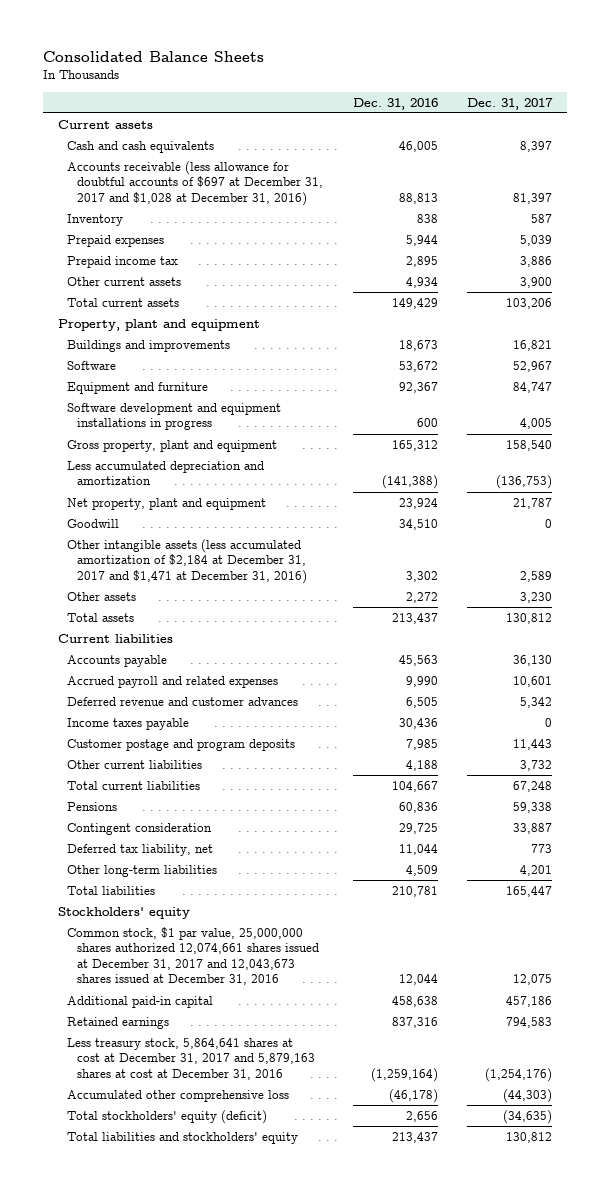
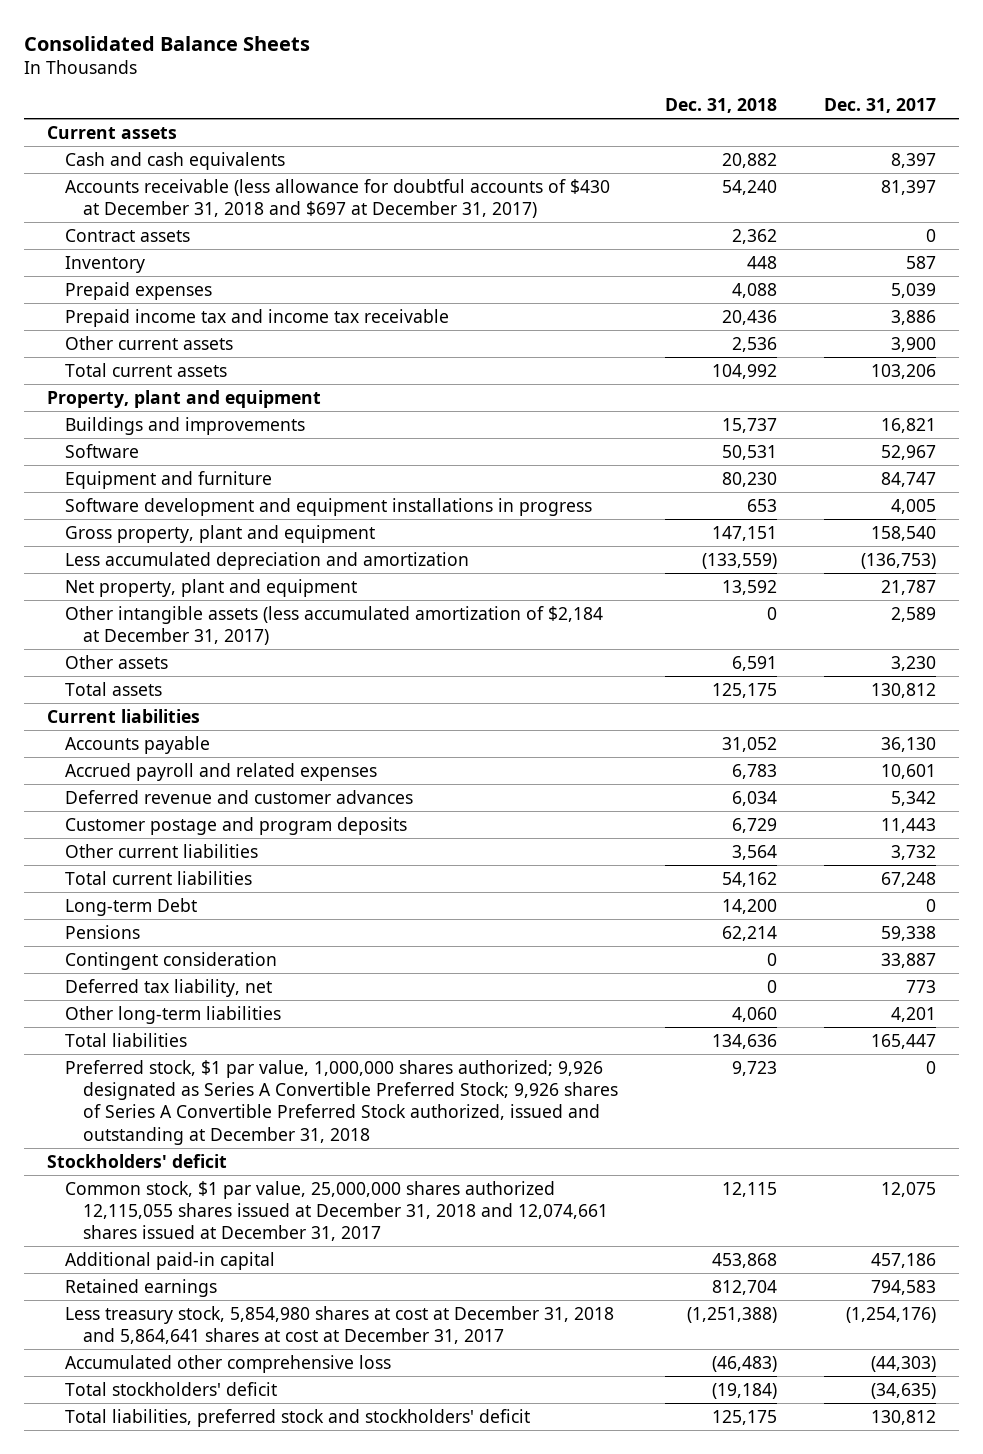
- | Dec. 31, 2016 | Dec. 31, 2017
+ | Dec. 31, 2018 | Dec. 31, 2017
- Accounts receivable (less allowance for doubtful accounts of $697 at December 31, 2017 and $1,028 at December 31, 2016) | 88,813 | 81,397
+ Accounts receivable (less allowance for doubtful accounts of $430 at December 31, 2018 and $697 at December 31, 2017) | 54,240 | 81,397
+ Contract assets | 2,362 | 0
- Prepaid income tax | 2,895 | 3,886
+ Prepaid income tax and income tax receivable | 20,436 | 3,886
- Goodwill | 34,510 | 0
- Other intangible assets (less accumulated amortization of $2,184 at December 31, 2017 and $1,471 at December 31, 2016) | 3,302 | 2,589
+ Other intangible assets (less accumulated amortization of $2,184 at December 31, 2017) | 0 | 2,589
- Income taxes payable | 30,436 | 0
+ Long-term Debt | 14,200 | 0
- Stockholders' equity
- Common stock, $1 par value, 25,000,000 shares authorized 12,074,661 shares issued at December 31, 2017 and 12,043,673 shares issued at December 31, 2016 | 12,044 | 12,075
+ Preferred stock, $1 par value, 1,000,000 shares authorized; 9,926 designated as Series A Convertible Preferred Stock; 9,926 shares of Series A Convertible Preferred Stock authorized, issued and outstanding at December 31, 2018 | 9,723 | 0
+ Stockholders' deficit
+ Common stock, $1 par value, 25,000,000 shares authorized 12,115,055 shares issued at December 31, 2018 and 12,074,661 shares issued at December 31, 2017 | 12,115 | 12,075
- Less treasury stock, 5,864,641 shares at cost at December 31, 2017 and 5,879,163 shares at cost at December 31, 2016 | (1,259,164) | (1,254,176)
+ Less treasury stock, 5,854,980 shares at cost at December 31, 2018 and 5,864,641 shares at cost at December 31, 2017 | (1,251,388) | (1,254,176)
- Total stockholders' equity (deficit) | 2,656 | (34,635)
- Total liabilities and stockholders' equity | 213,437 | 130,812
+ Total stockholders' deficit | (19,184) | (34,635)
+ Total liabilities, preferred stock and stockholders' deficit | 125,175 | 130,812

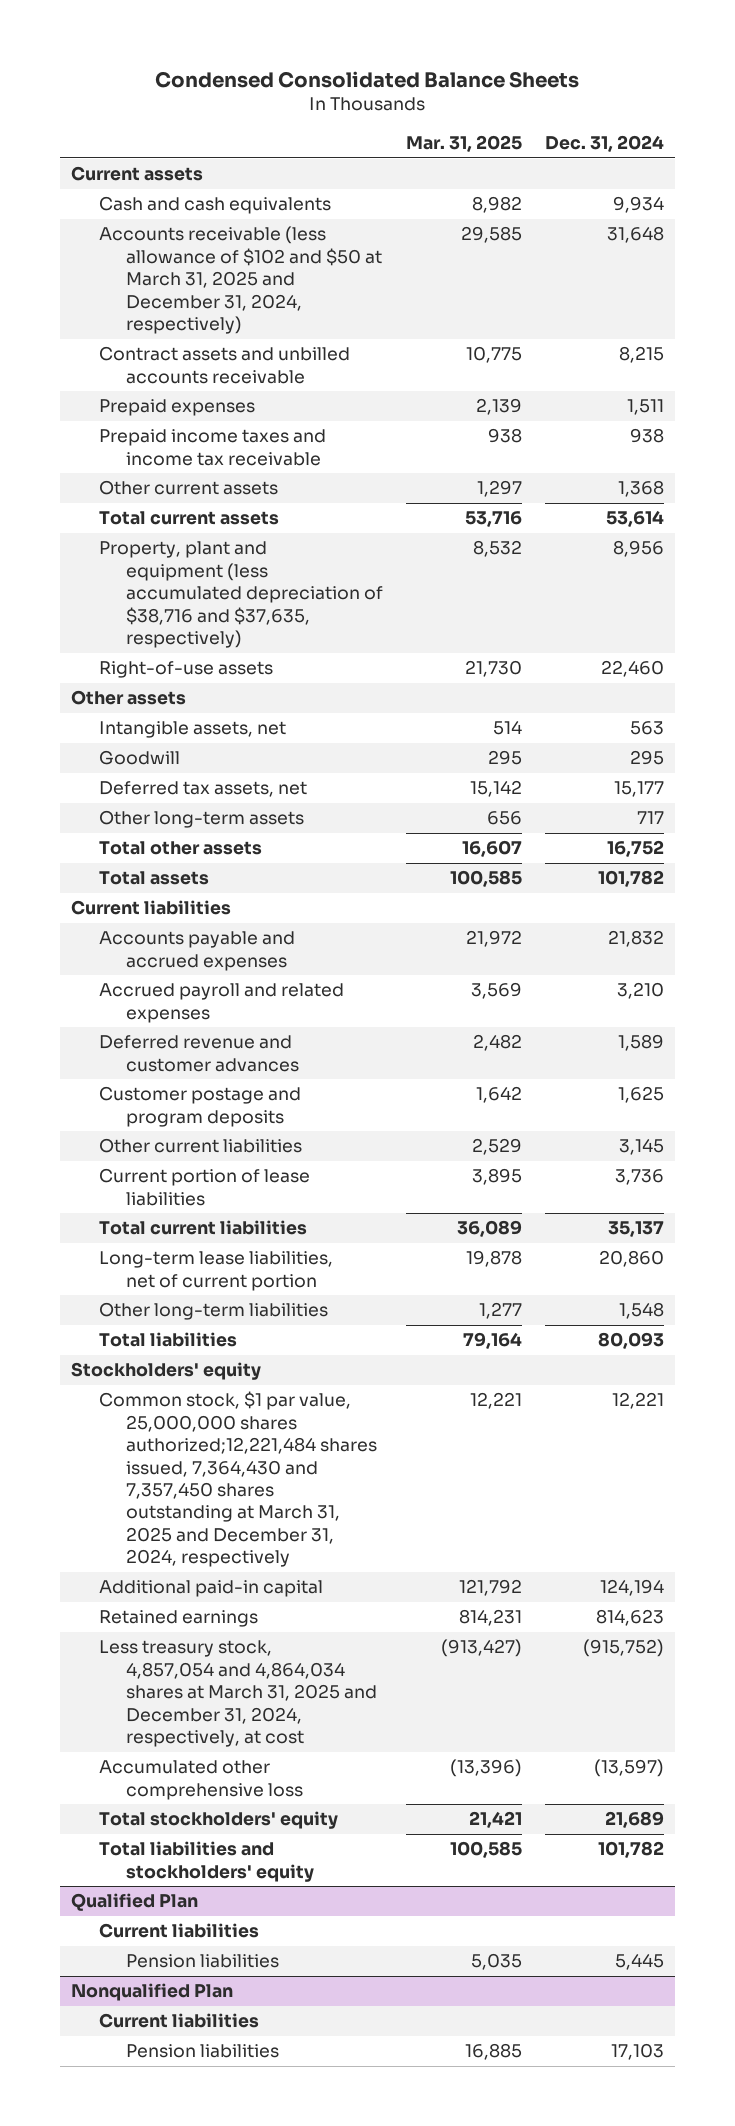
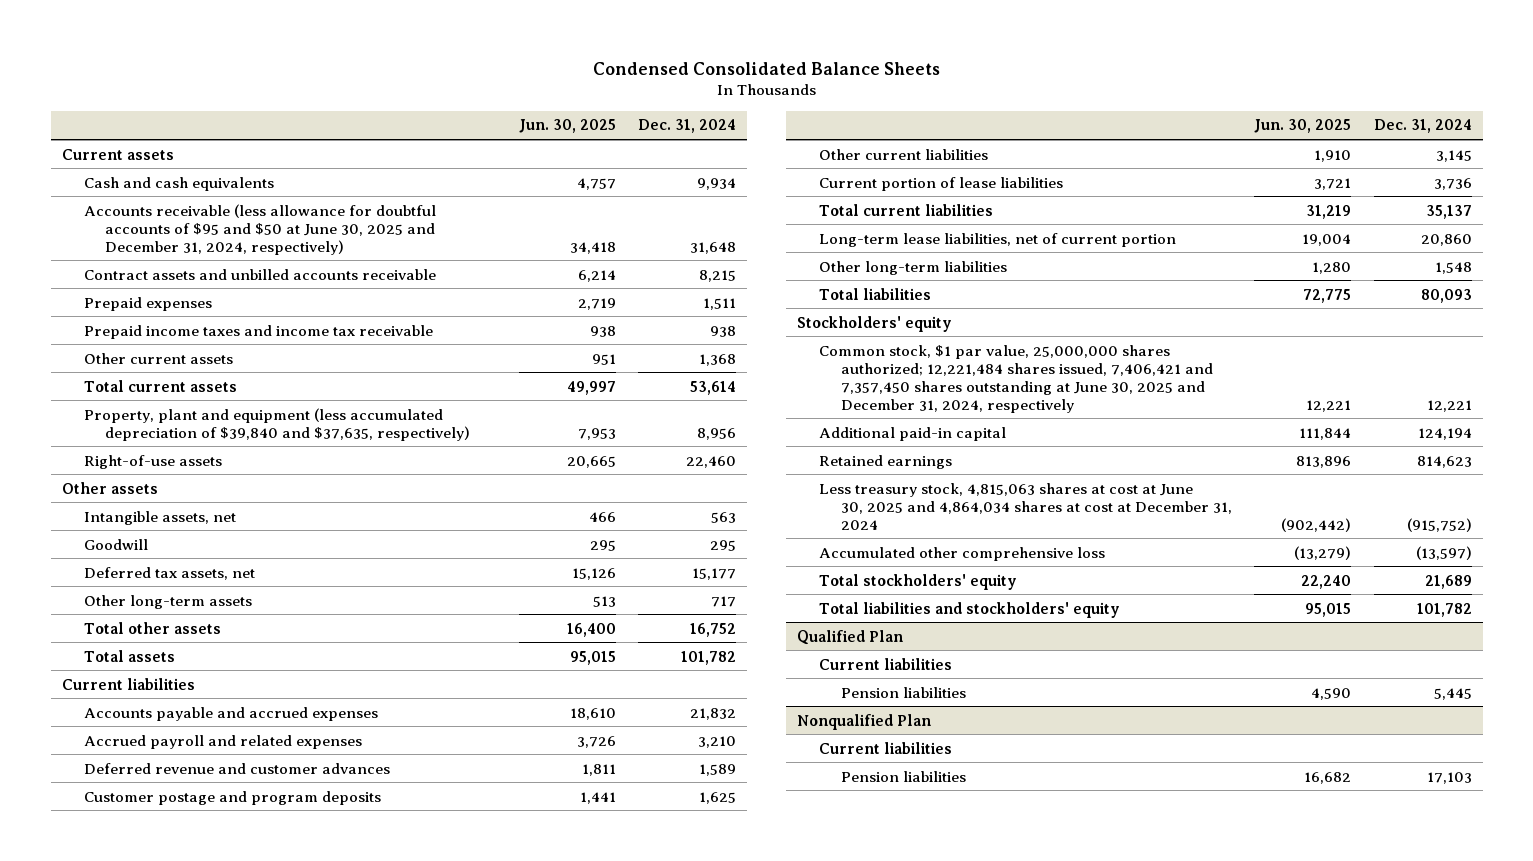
- | Mar. 31, 2025 | Dec. 31, 2024
+ | Jun. 30, 2025 | Dec. 31, 2024
- Accounts receivable (less allowance of $102 and $50 at March 31, 2025 and December 31, 2024, respectively) | 29,585 | 31,648
+ Accounts receivable (less allowance for doubtful accounts of $95 and $50 at June 30, 2025 and December 31, 2024, respectively) | 34,418 | 31,648
- Property, plant and equipment (less accumulated depreciation of $38,716 and $37,635, respectively) | 8,532 | 8,956
+ Property, plant and equipment (less accumulated depreciation of $39,840 and $37,635, respectively) | 7,953 | 8,956
- Common stock, $1 par value, 25,000,000 shares authorized;12,221,484 shares issued, 7,364,430 and 7,357,450 shares outstanding at March 31, 2025 and December 31, 2024, respectively | 12,221 | 12,221
+ Common stock, $1 par value, 25,000,000 shares authorized; 12,221,484 shares issued, 7,406,421 and 7,357,450 shares outstanding at June 30, 2025 and December 31, 2024, respectively | 12,221 | 12,221
- Less treasury stock, 4,857,054 and 4,864,034 shares at March 31, 2025 and December 31, 2024, respectively, at cost | (913,427) | (915,752)
+ Less treasury stock, 4,815,063 shares at cost at June 30, 2025 and 4,864,034 shares at cost at December 31, 2024 | (902,442) | (915,752)

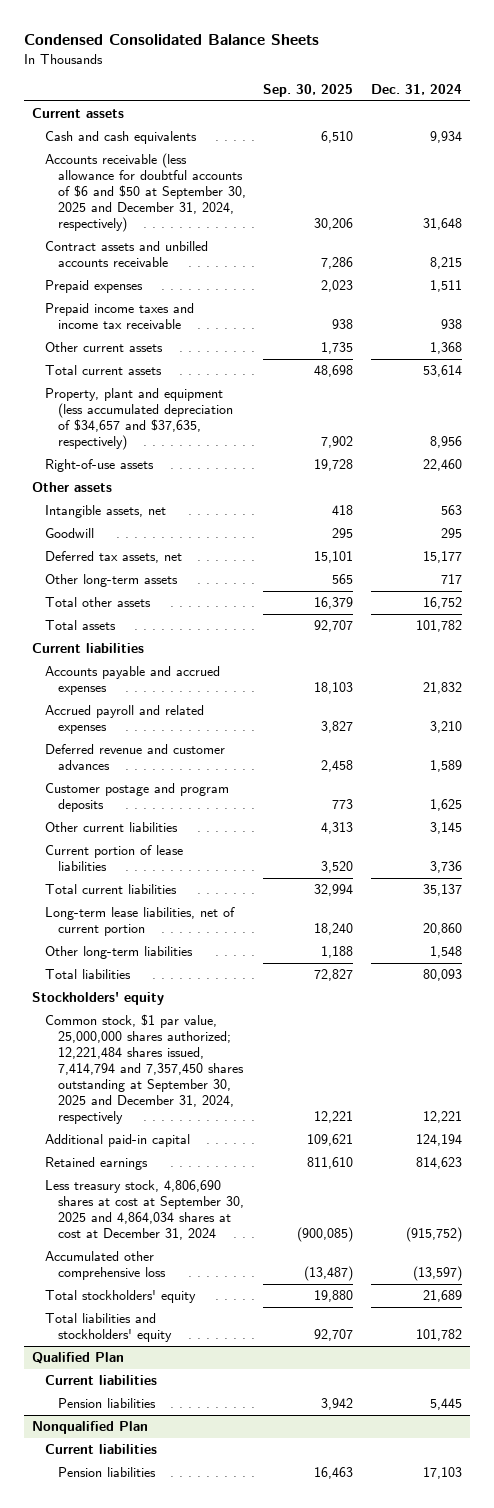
- | Jun. 30, 2025 | Dec. 31, 2024
+ | Sep. 30, 2025 | Dec. 31, 2024
- Accounts receivable (less allowance for doubtful accounts of $95 and $50 at June 30, 2025 and December 31, 2024, respectively) | 34,418 | 31,648
+ Accounts receivable (less allowance for doubtful accounts of $6 and $50 at September 30, 2025 and December 31, 2024, respectively) | 30,206 | 31,648
- Property, plant and equipment (less accumulated depreciation of $39,840 and $37,635, respectively) | 7,953 | 8,956
+ Property, plant and equipment (less accumulated depreciation of $34,657 and $37,635, respectively) | 7,902 | 8,956
- Common stock, $1 par value, 25,000,000 shares authorized; 12,221,484 shares issued, 7,406,421 and 7,357,450 shares outstanding at June 30, 2025 and December 31, 2024, respectively | 12,221 | 12,221
+ Common stock, $1 par value, 25,000,000 shares authorized; 12,221,484 shares issued, 7,414,794 and 7,357,450 shares outstanding at September 30, 2025 and December 31, 2024, respectively | 12,221 | 12,221
- Less treasury stock, 4,815,063 shares at cost at June 30, 2025 and 4,864,034 shares at cost at December 31, 2024 | (902,442) | (915,752)
+ Less treasury stock, 4,806,690 shares at cost at September 30, 2025 and 4,864,034 shares at cost at December 31, 2024 | (900,085) | (915,752)

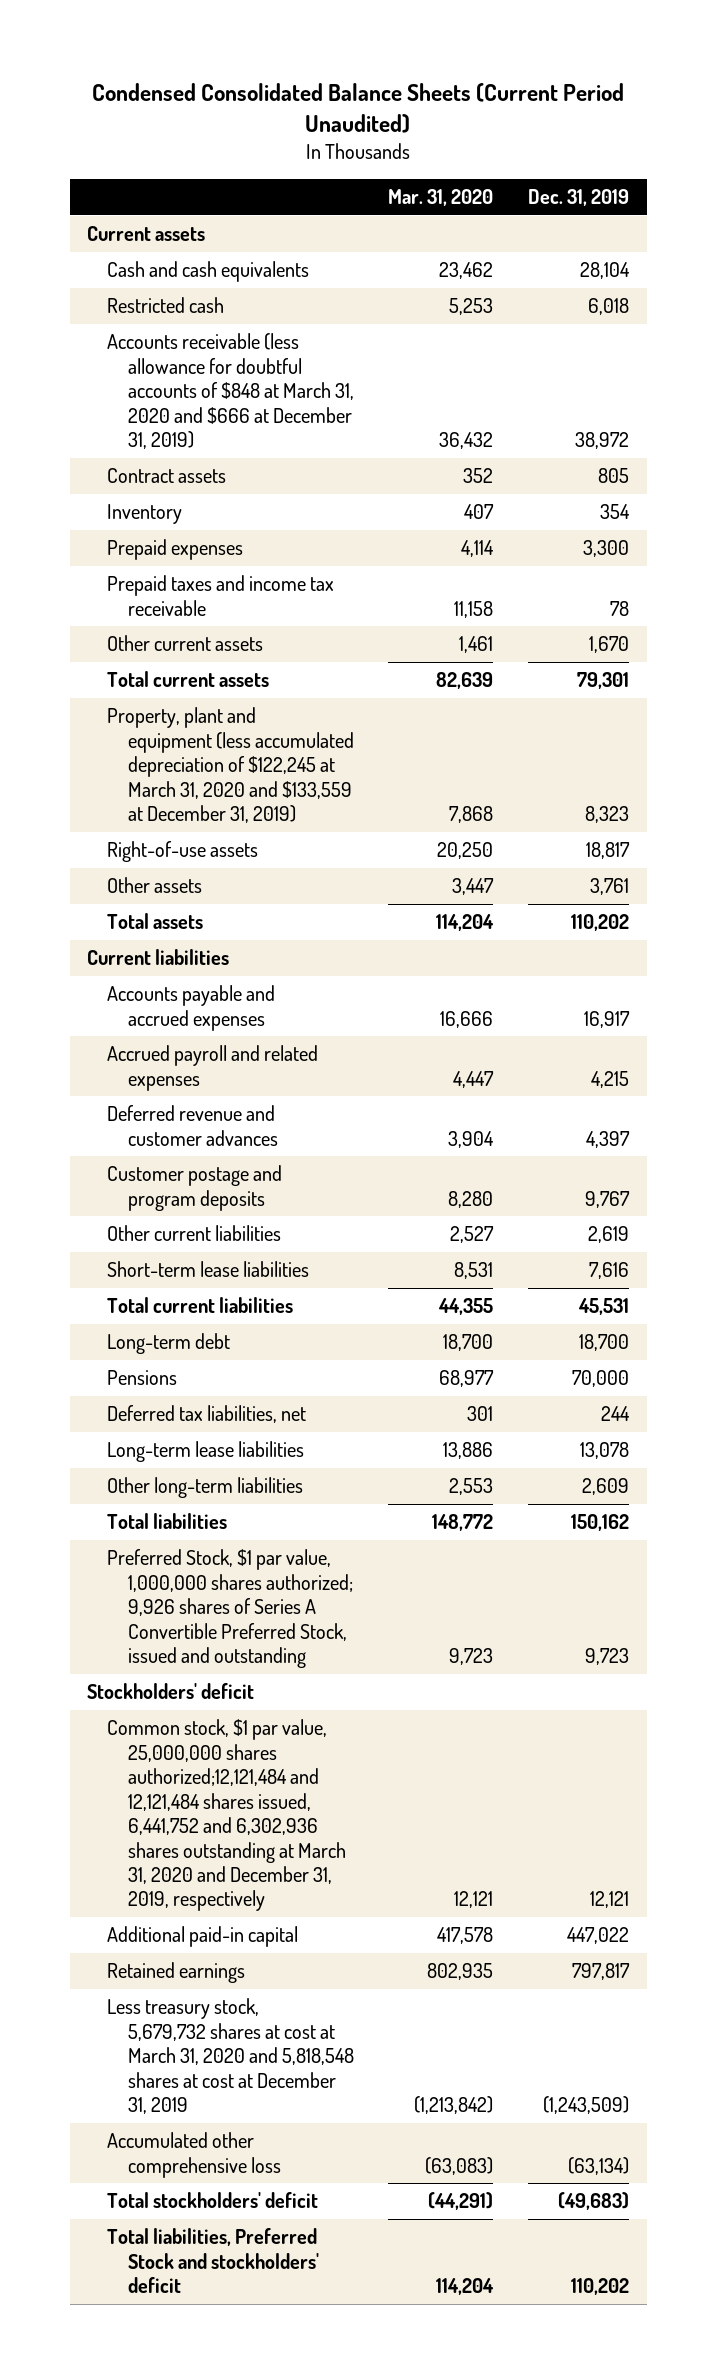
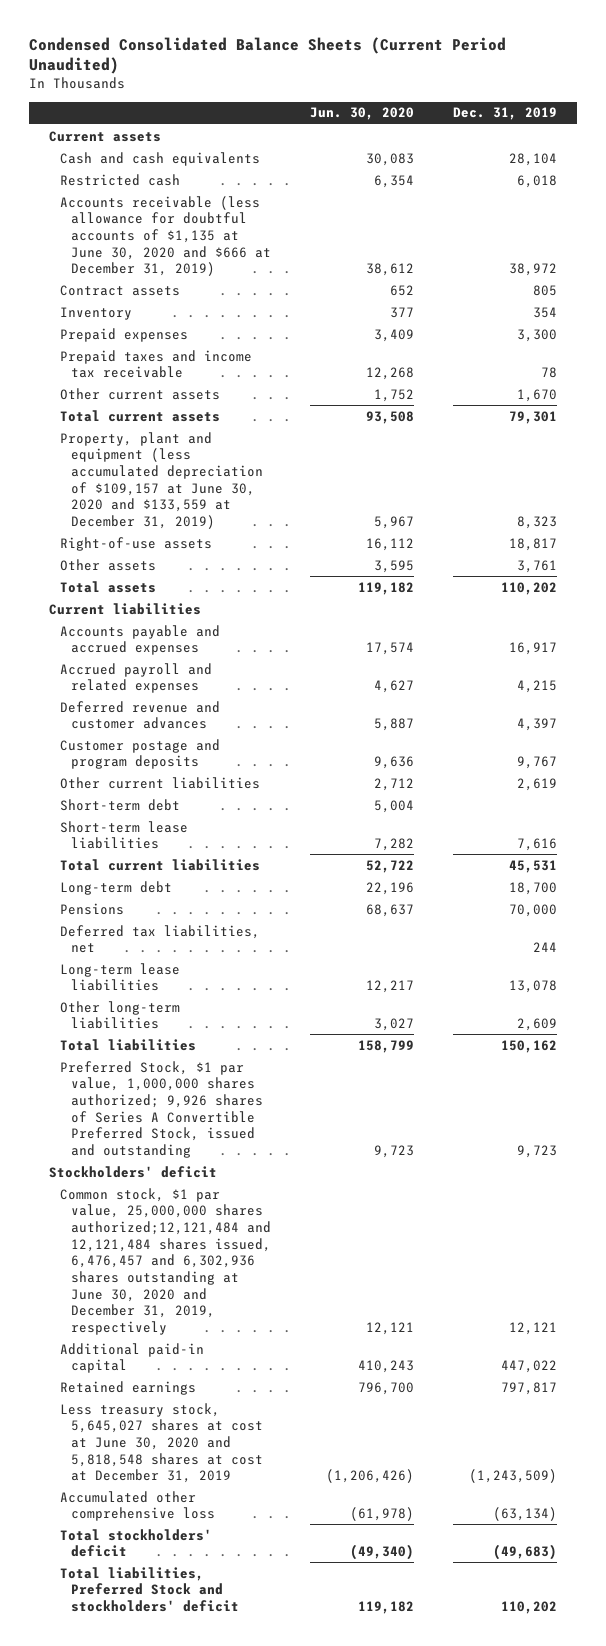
- | Mar. 31, 2020 | Dec. 31, 2019
+ | Jun. 30, 2020 | Dec. 31, 2019
- Accounts receivable (less allowance for doubtful accounts of $848 at March 31, 2020 and $666 at December 31, 2019) | 36,432 | 38,972
+ Accounts receivable (less allowance for doubtful accounts of $1,135 at June 30, 2020 and $666 at December 31, 2019) | 38,612 | 38,972
- Property, plant and equipment (less accumulated depreciation of $122,245 at March 31, 2020 and $133,559 at December 31, 2019) | 7,868 | 8,323
+ Property, plant and equipment (less accumulated depreciation of $109,157 at June 30, 2020 and $133,559 at December 31, 2019) | 5,967 | 8,323
+ Short-term debt | 5,004 |
- Common stock, $1 par value, 25,000,000 shares authorized;12,121,484 and 12,121,484 shares issued, 6,441,752 and 6,302,936 shares outstanding at March 31, 2020 and December 31, 2019, respectively | 12,121 | 12,121
+ Common stock, $1 par value, 25,000,000 shares authorized;12,121,484 and 12,121,484 shares issued, 6,476,457 and 6,302,936 shares outstanding at June 30, 2020 and December 31, 2019, respectively | 12,121 | 12,121
- Less treasury stock, 5,679,732 shares at cost at March 31, 2020 and 5,818,548 shares at cost at December 31, 2019 | (1,213,842) | (1,243,509)
+ Less treasury stock, 5,645,027 shares at cost at June 30, 2020 and 5,818,548 shares at cost at December 31, 2019 | (1,206,426) | (1,243,509)

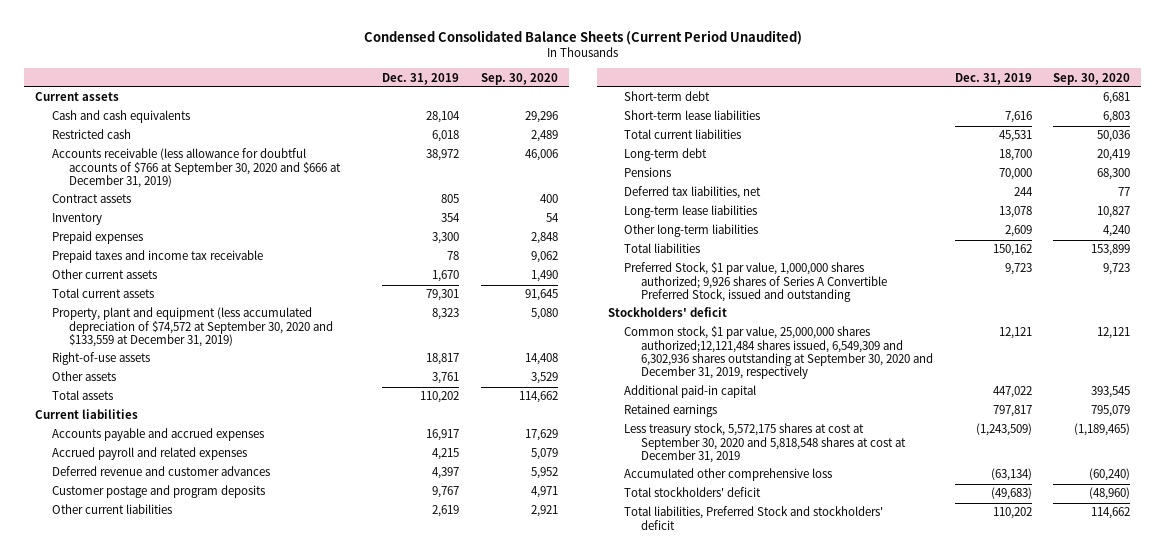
- | Jun. 30, 2020 | Dec. 31, 2019
+ | Dec. 31, 2019 | Sep. 30, 2020
- Accounts receivable (less allowance for doubtful accounts of $1,135 at June 30, 2020 and $666 at December 31, 2019) | 38,612 | 38,972
+ Accounts receivable (less allowance for doubtful accounts of $766 at September 30, 2020 and $666 at December 31, 2019) | 38,972 | 46,006
- Property, plant and equipment (less accumulated depreciation of $109,157 at June 30, 2020 and $133,559 at December 31, 2019) | 5,967 | 8,323
+ Property, plant and equipment (less accumulated depreciation of $74,572 at September 30, 2020 and $133,559 at December 31, 2019) | 8,323 | 5,080
- Common stock, $1 par value, 25,000,000 shares authorized;12,121,484 and 12,121,484 shares issued, 6,476,457 and 6,302,936 shares outstanding at June 30, 2020 and December 31, 2019, respectively | 12,121 | 12,121
+ Common stock, $1 par value, 25,000,000 shares authorized;12,121,484 shares issued, 6,549,309 and 6,302,936 shares outstanding at September 30, 2020 and December 31, 2019, respectively | 12,121 | 12,121
- Less treasury stock, 5,645,027 shares at cost at June 30, 2020 and 5,818,548 shares at cost at December 31, 2019 | (1,206,426) | (1,243,509)
+ Less treasury stock, 5,572,175 shares at cost at September 30, 2020 and 5,818,548 shares at cost at December 31, 2019 | (1,243,509) | (1,189,465)

